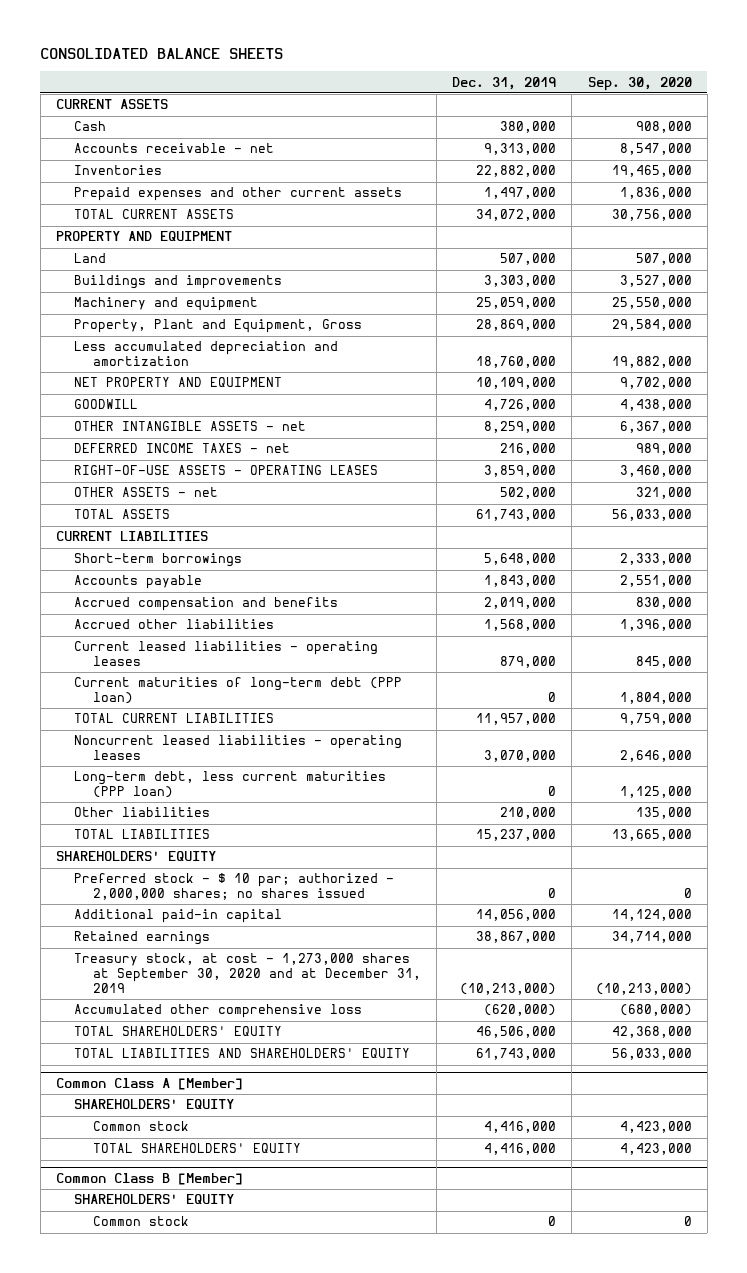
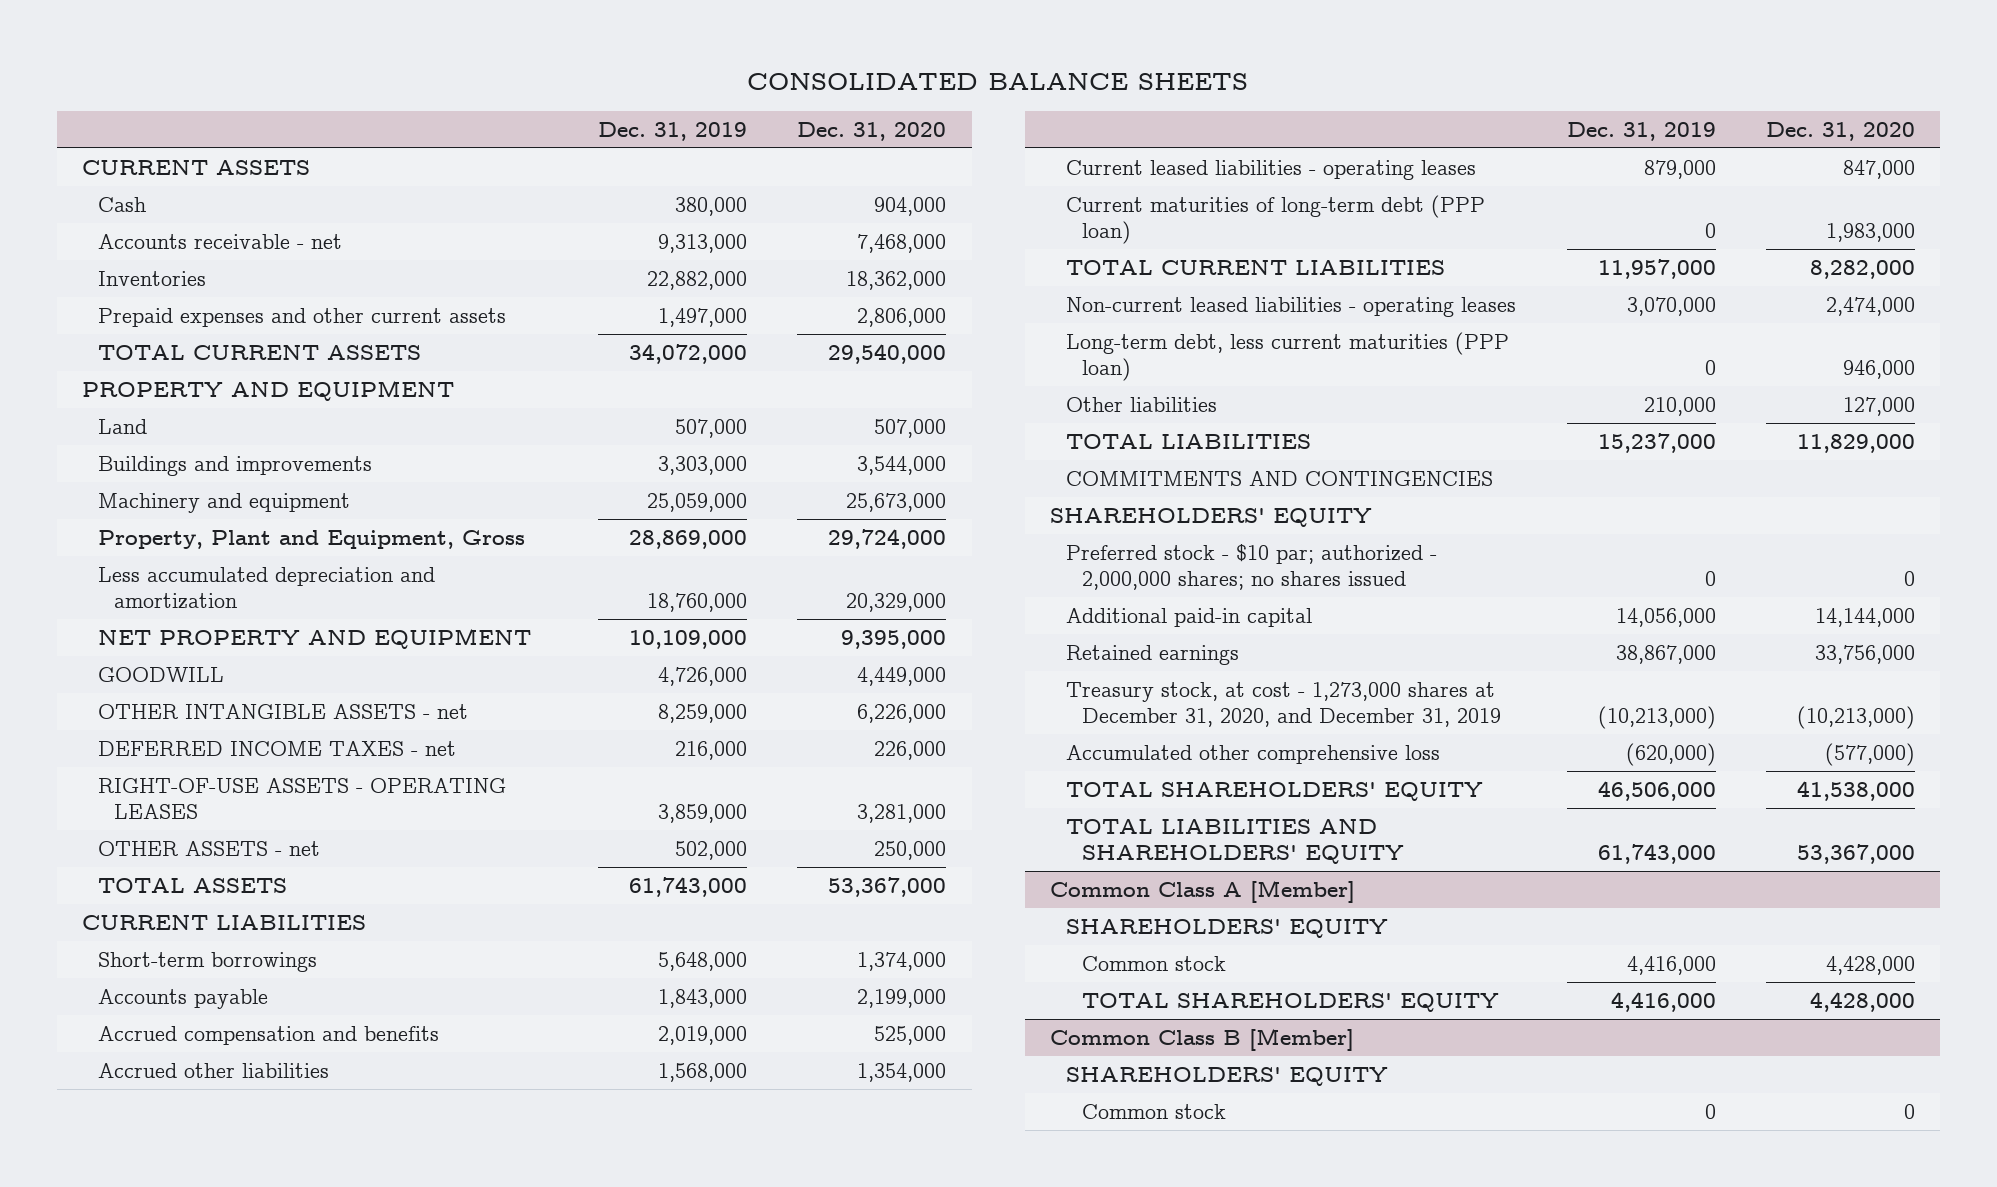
- | Dec. 31, 2019 | Sep. 30, 2020
+ | Dec. 31, 2019 | Dec. 31, 2020
- Noncurrent leased liabilities - operating leases | 3,070,000 | 2,646,000
+ Non-current leased liabilities - operating leases | 3,070,000 | 2,474,000
+ COMMITMENTS AND CONTINGENCIES
- Preferred stock - $ 10 par; authorized - 2,000,000 shares; no shares issued | 0 | 0
+ Preferred stock - $10 par; authorized - 2,000,000 shares; no shares issued | 0 | 0
- Treasury stock, at cost - 1,273,000 shares at September 30, 2020 and at December 31, 2019 | (10,213,000) | (10,213,000)
+ Treasury stock, at cost - 1,273,000 shares at December 31, 2020, and December 31, 2019 | (10,213,000) | (10,213,000)

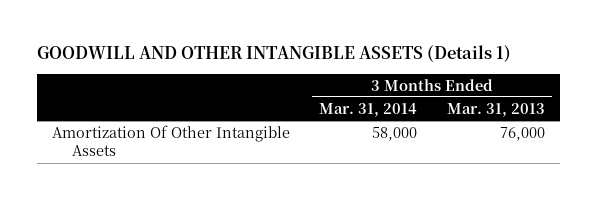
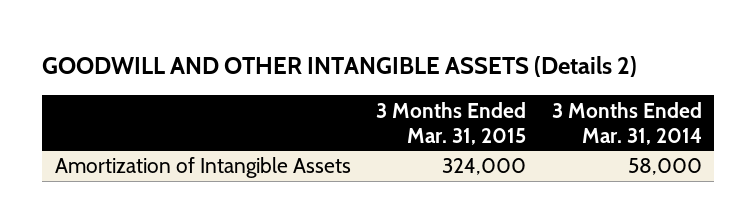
- GOODWILL AND OTHER INTANGIBLE ASSETS (Details 1)
+ GOODWILL AND OTHER INTANGIBLE ASSETS (Details 2)
- | 3 Months Ended Mar. 31, 2014 | 3 Months Ended Mar. 31, 2013
+ | 3 Months Ended Mar. 31, 2015 | 3 Months Ended Mar. 31, 2014
- Amortization Of Other Intangible Assets | 58,000 | 76,000
+ Amortization of Intangible Assets | 324,000 | 58,000

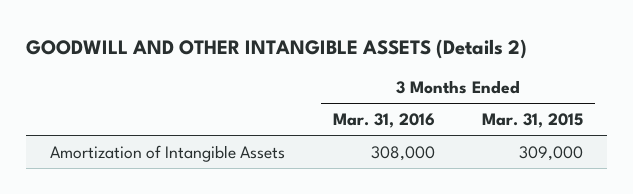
- | 3 Months Ended Mar. 31, 2015 | 3 Months Ended Mar. 31, 2014
+ | 3 Months Ended Mar. 31, 2016 | 3 Months Ended Mar. 31, 2015
- Amortization of Intangible Assets | 324,000 | 58,000
+ Amortization of Intangible Assets | 308,000 | 309,000

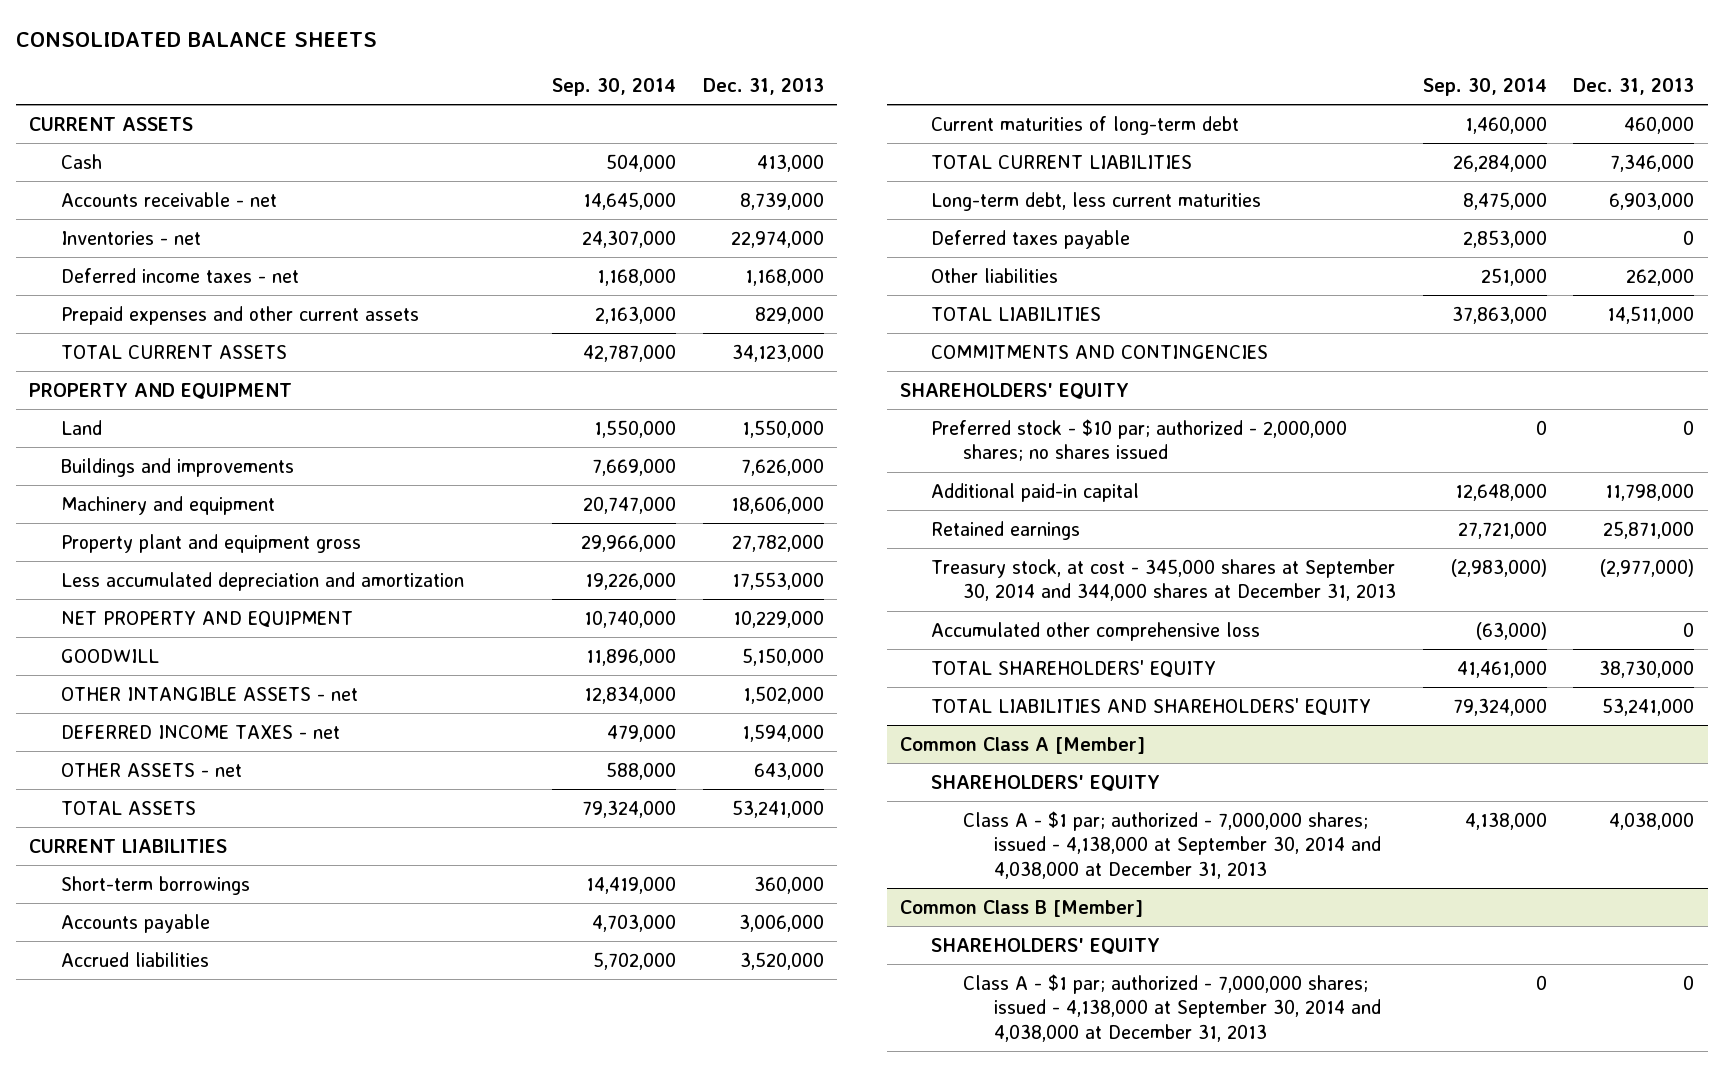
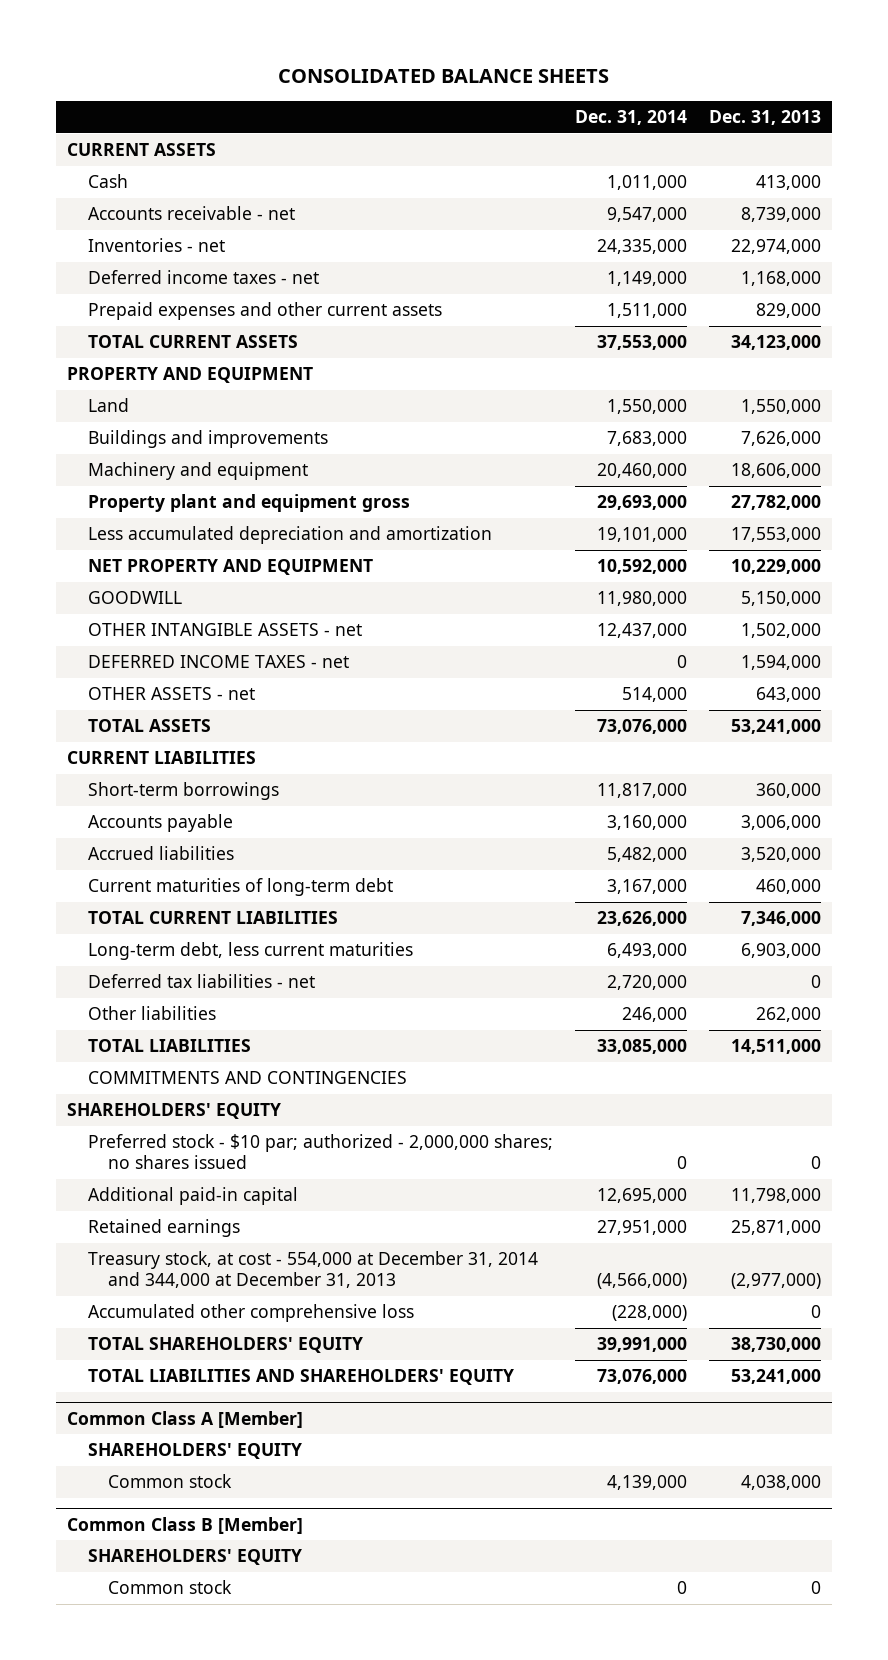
- | Sep. 30, 2014 | Dec. 31, 2013
+ | Dec. 31, 2014 | Dec. 31, 2013
- Deferred taxes payable | 2,853,000 | 0
+ Deferred tax liabilities - net | 2,720,000 | 0
- Treasury stock, at cost - 345,000 shares at September 30, 2014 and 344,000 shares at December 31, 2013 | (2,983,000) | (2,977,000)
+ Treasury stock, at cost - 554,000 at December 31, 2014 and 344,000 at December 31, 2013 | (4,566,000) | (2,977,000)
@ Common Class A [Member]
- Class A - $1 par; authorized - 7,000,000 shares; issued - 4,138,000 at September 30, 2014 and 4,038,000 at December 31, 2013 | 4,138,000 | 4,038,000
+ Common stock | 4,139,000 | 4,038,000
@ Common Class B [Member]
- Class A - $1 par; authorized - 7,000,000 shares; issued - 4,138,000 at September 30, 2014 and 4,038,000 at December 31, 2013 | 0 | 0
+ Common stock | 0 | 0

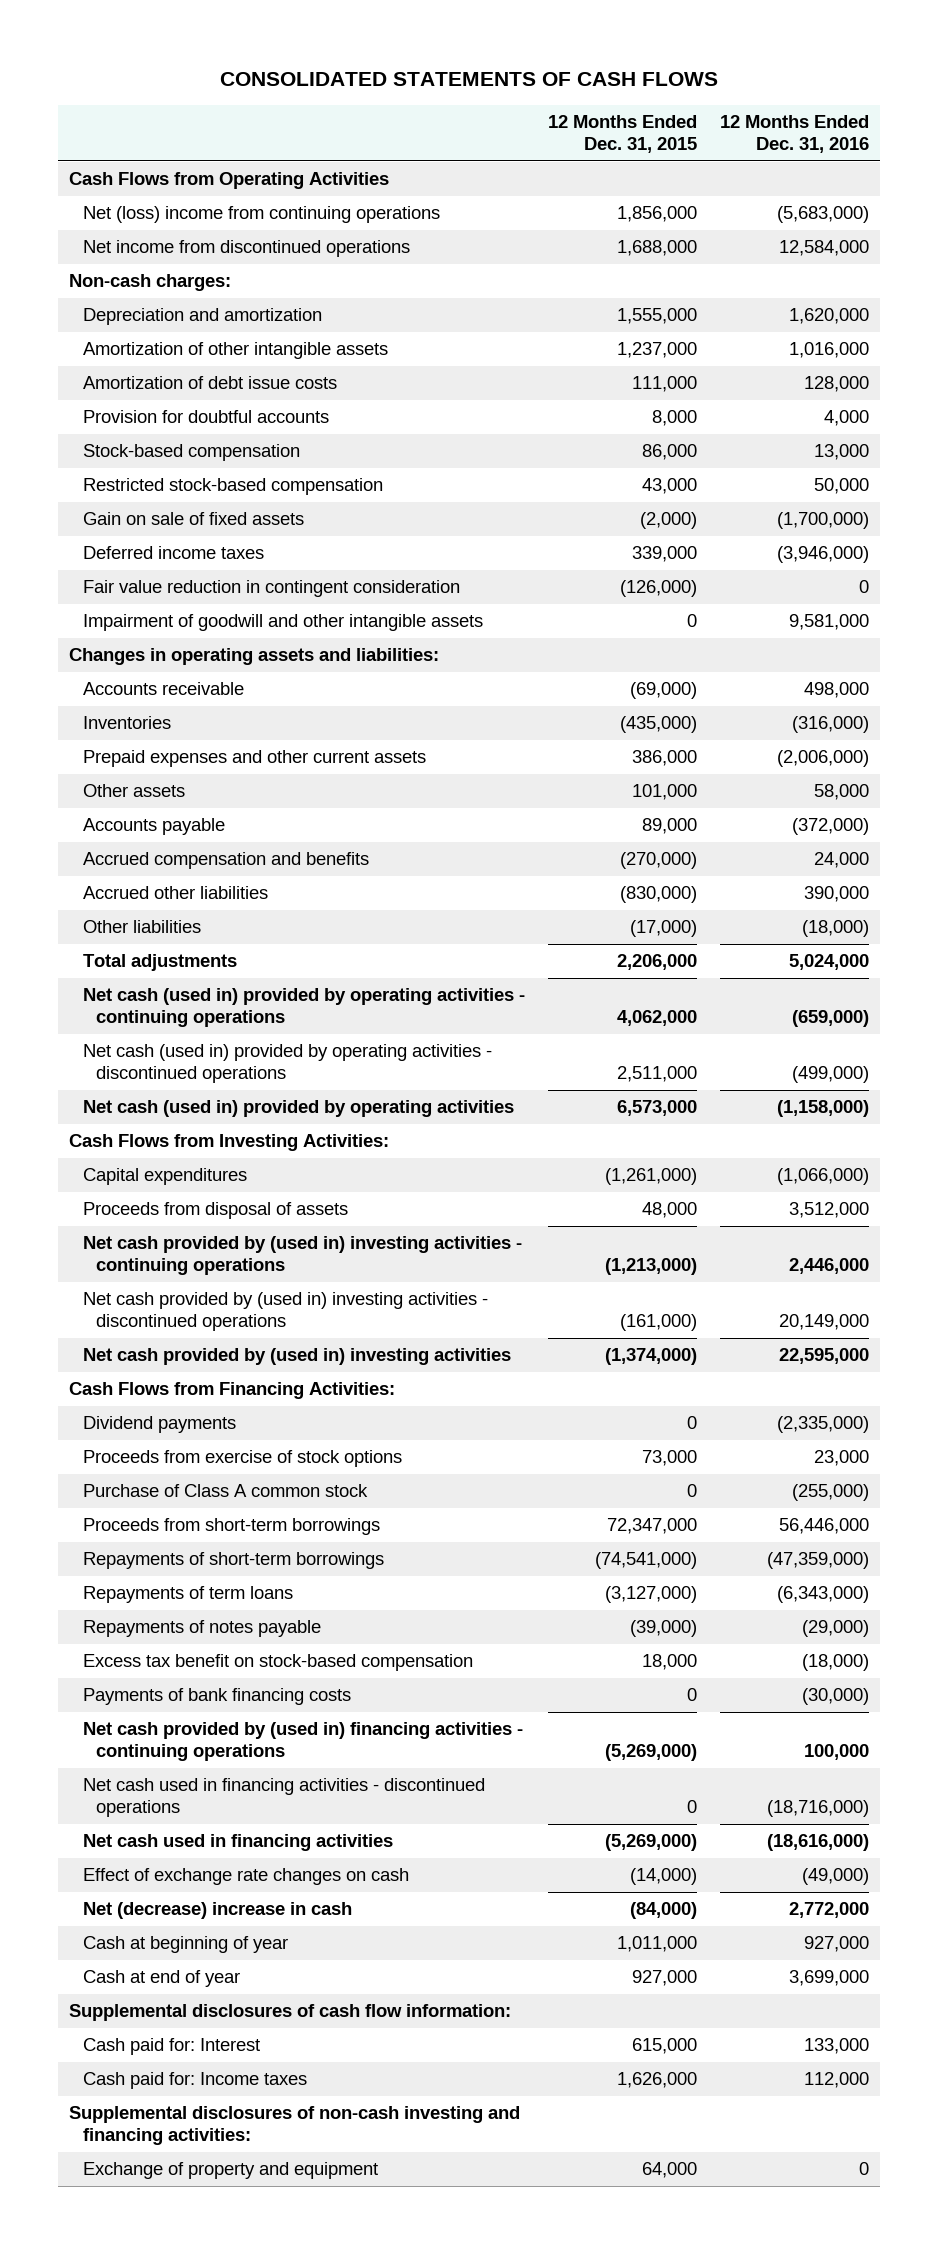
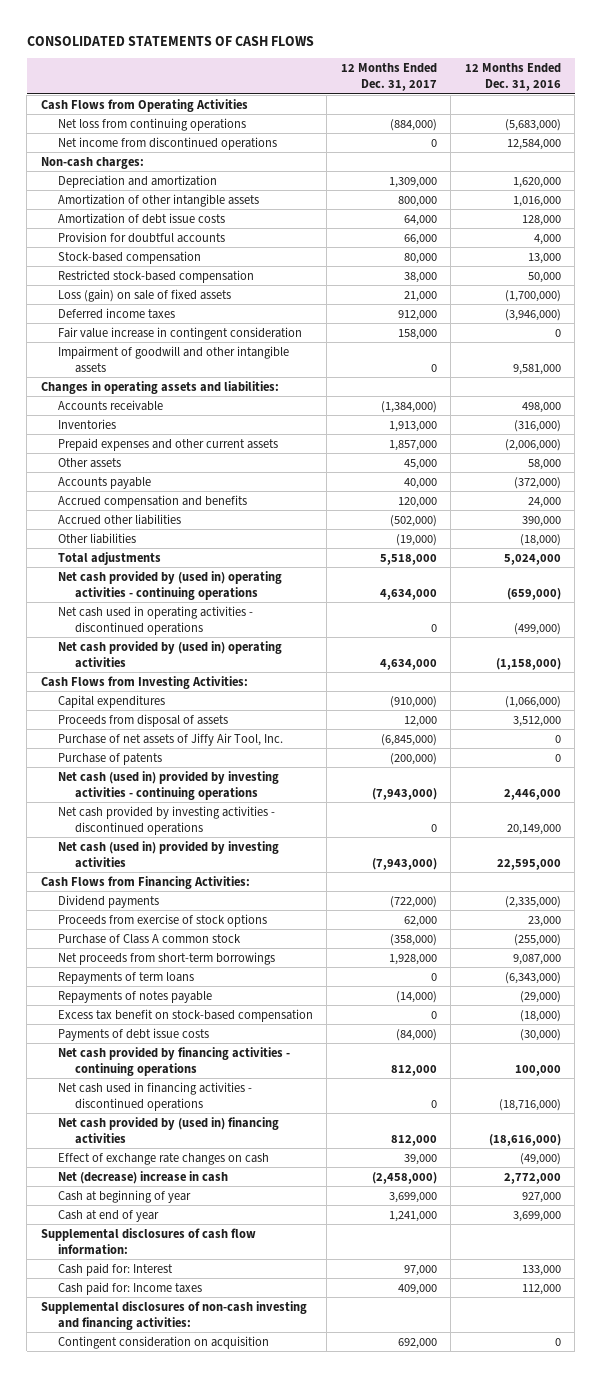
- | 12 Months Ended Dec. 31, 2015 | 12 Months Ended Dec. 31, 2016
+ | 12 Months Ended Dec. 31, 2017 | 12 Months Ended Dec. 31, 2016
- Net (loss) income from continuing operations | 1,856,000 | (5,683,000)
+ Net loss from continuing operations | (884,000) | (5,683,000)
- Gain on sale of fixed assets | (2,000) | (1,700,000)
+ Loss (gain) on sale of fixed assets | 21,000 | (1,700,000)
- Fair value reduction in contingent consideration | (126,000) | 0
+ Fair value increase in contingent consideration | 158,000 | 0
- Net cash (used in) provided by operating activities - continuing operations | 4,062,000 | (659,000)
- Net cash (used in) provided by operating activities - discontinued operations | 2,511,000 | (499,000)
- Net cash (used in) provided by operating activities | 6,573,000 | (1,158,000)
+ Net cash provided by (used in) operating activities - continuing operations | 4,634,000 | (659,000)
+ Net cash used in operating activities - discontinued operations | 0 | (499,000)
+ Net cash provided by (used in) operating activities | 4,634,000 | (1,158,000)
- Net cash provided by (used in) investing activities - continuing operations | (1,213,000) | 2,446,000
- Net cash provided by (used in) investing activities - discontinued operations | (161,000) | 20,149,000
- Net cash provided by (used in) investing activities | (1,374,000) | 22,595,000
+ Purchase of net assets of Jiffy Air Tool, Inc. | (6,845,000) | 0
+ Purchase of patents | (200,000) | 0
+ Net cash (used in) provided by investing activities - continuing operations | (7,943,000) | 2,446,000
+ Net cash provided by investing activities - discontinued operations | 0 | 20,149,000
+ Net cash (used in) provided by investing activities | (7,943,000) | 22,595,000
- Proceeds from short-term borrowings | 72,347,000 | 56,446,000
- Repayments of short-term borrowings | (74,541,000) | (47,359,000)
+ Net proceeds from short-term borrowings | 1,928,000 | 9,087,000
- Payments of bank financing costs | 0 | (30,000)
- Net cash provided by (used in) financing activities - continuing operations | (5,269,000) | 100,000
+ Payments of debt issue costs | (84,000) | (30,000)
+ Net cash provided by financing activities - continuing operations | 812,000 | 100,000
- Net cash used in financing activities | (5,269,000) | (18,616,000)
+ Net cash provided by (used in) financing activities | 812,000 | (18,616,000)
- Exchange of property and equipment | 64,000 | 0
+ Contingent consideration on acquisition | 692,000 | 0

